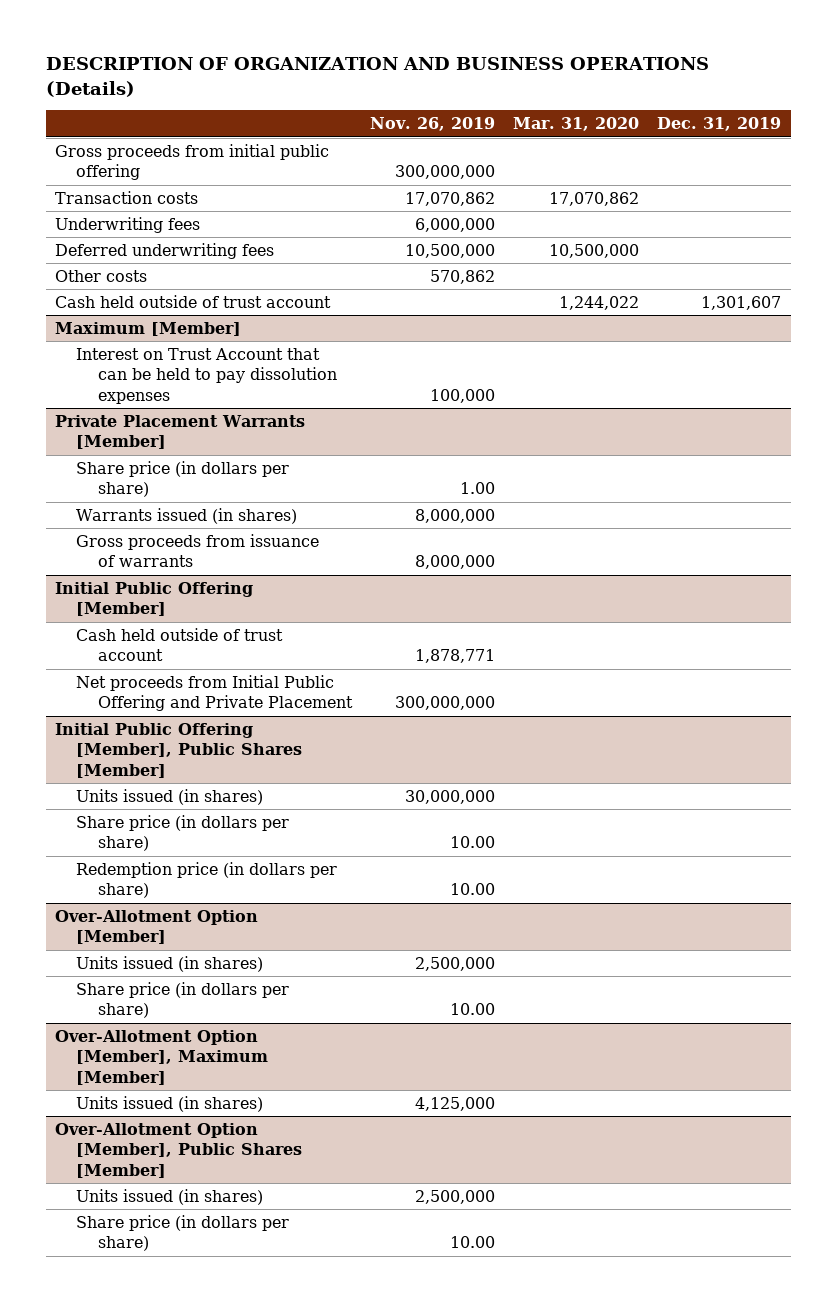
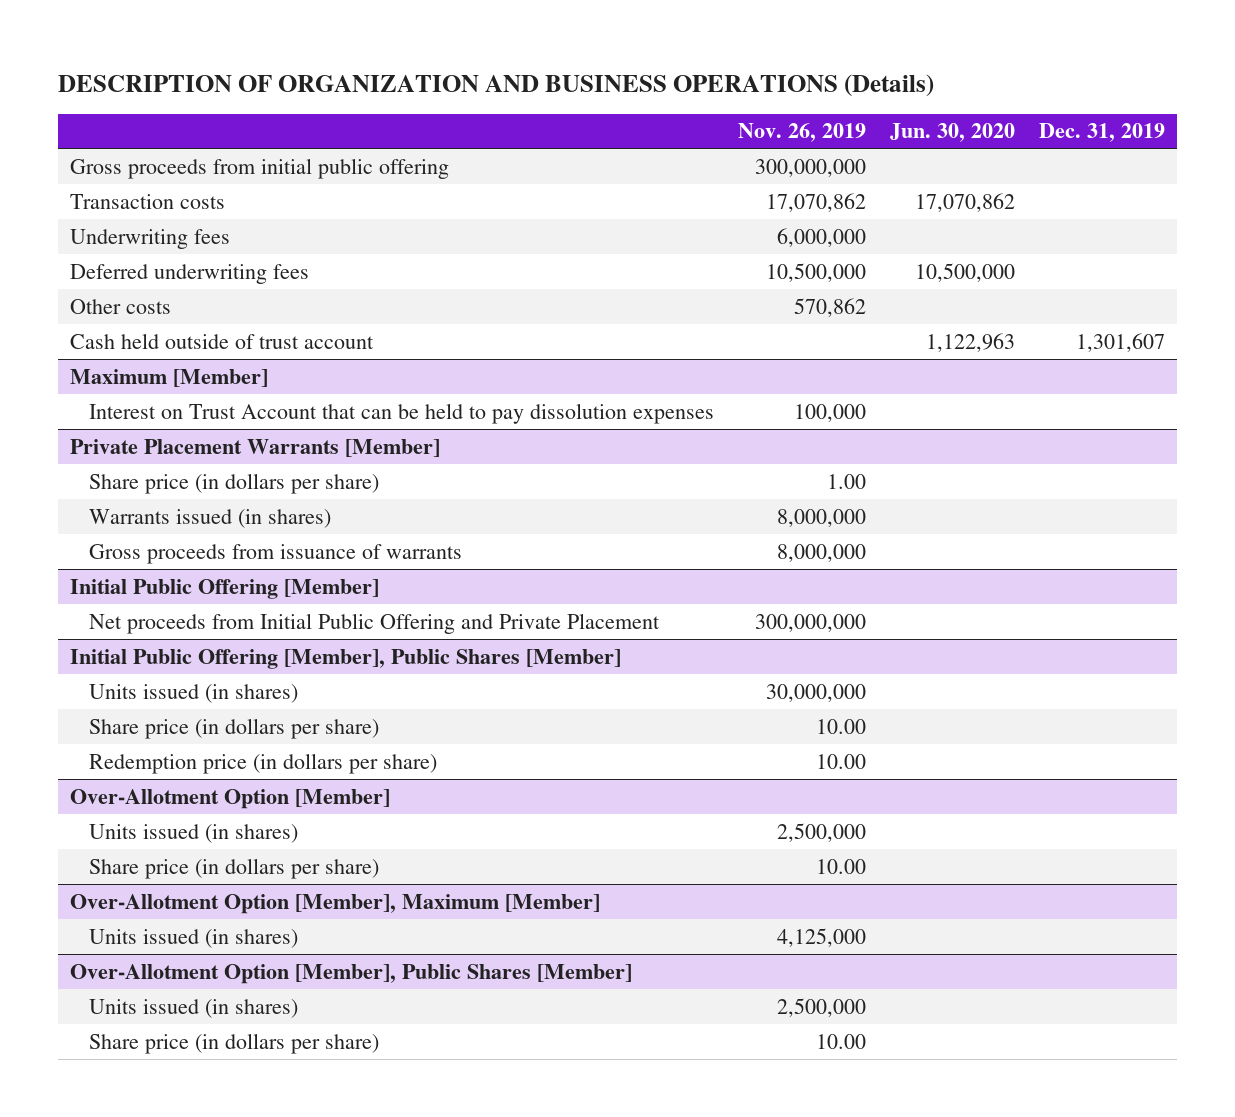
- | Nov. 26, 2019 | Mar. 31, 2020 | Dec. 31, 2019
+ | Nov. 26, 2019 | Jun. 30, 2020 | Dec. 31, 2019
@ Initial Public Offering [Member]
- Cash held outside of trust account | 1,878,771 | |

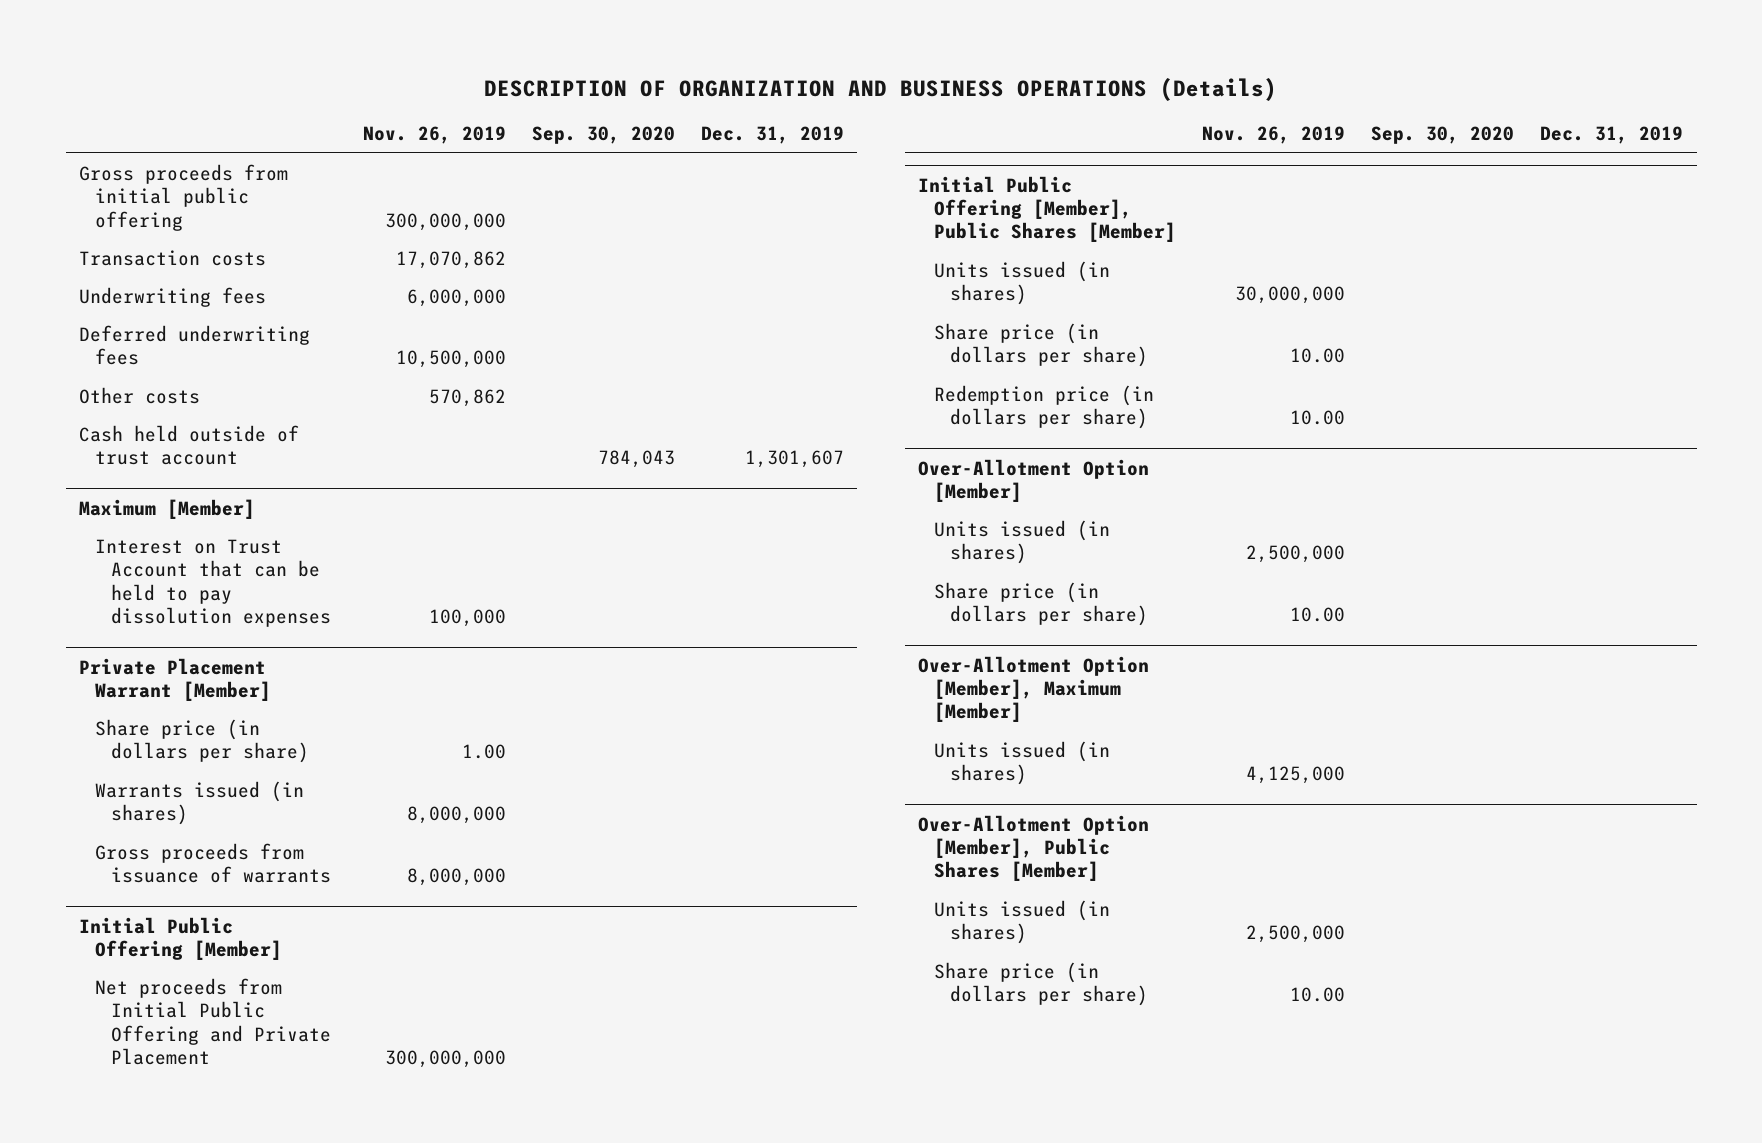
- | Nov. 26, 2019 | Jun. 30, 2020 | Dec. 31, 2019
+ | Nov. 26, 2019 | Sep. 30, 2020 | Dec. 31, 2019
- Private Placement Warrants [Member]
+ Private Placement Warrant [Member]

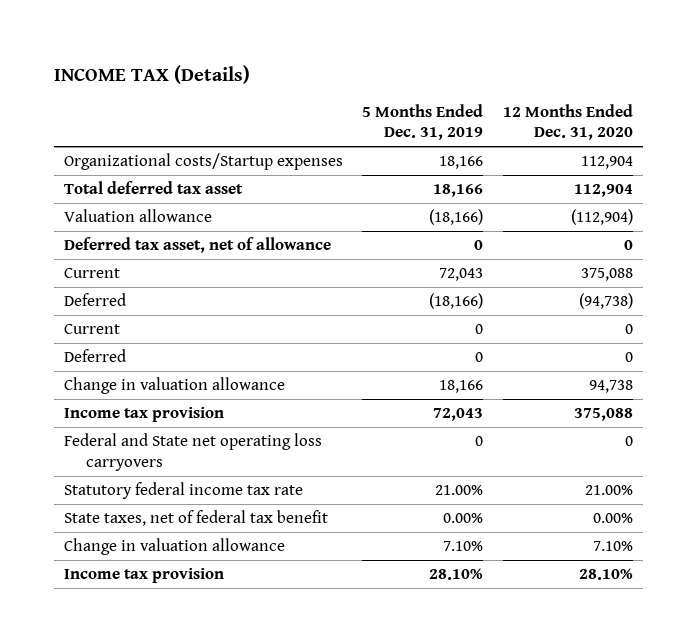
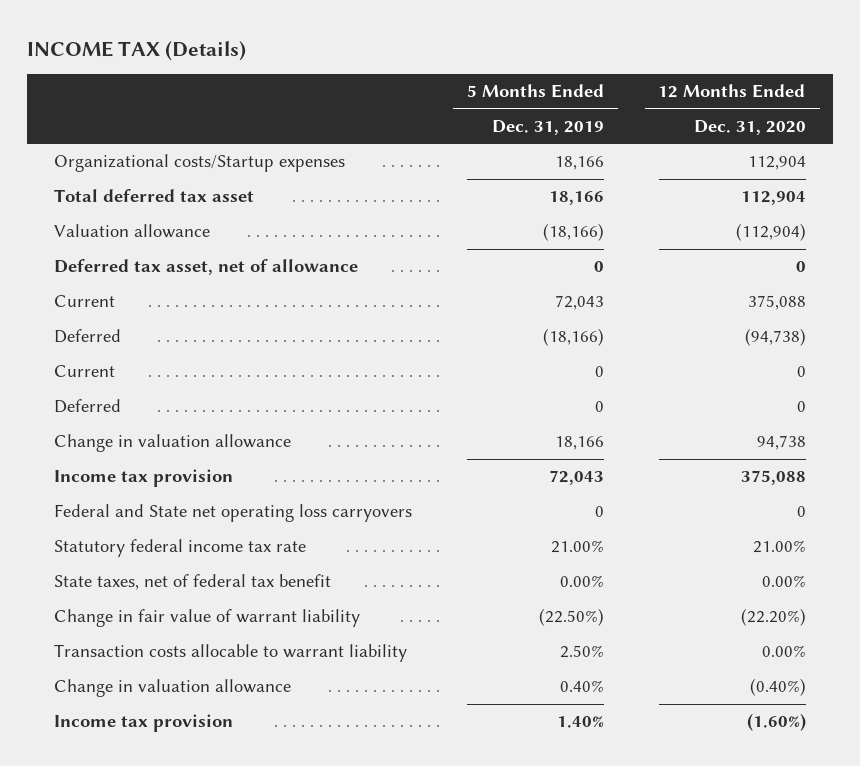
- Change in valuation allowance | 7.10% | 7.10%
- Income tax provision | 28.10% | 28.10%
+ Change in fair value of warrant liability | (22.50%) | (22.20%)
+ Transaction costs allocable to warrant liability | 2.50% | 0.00%
+ Change in valuation allowance | 0.40% | (0.40%)
+ Income tax provision | 1.40% | (1.60%)

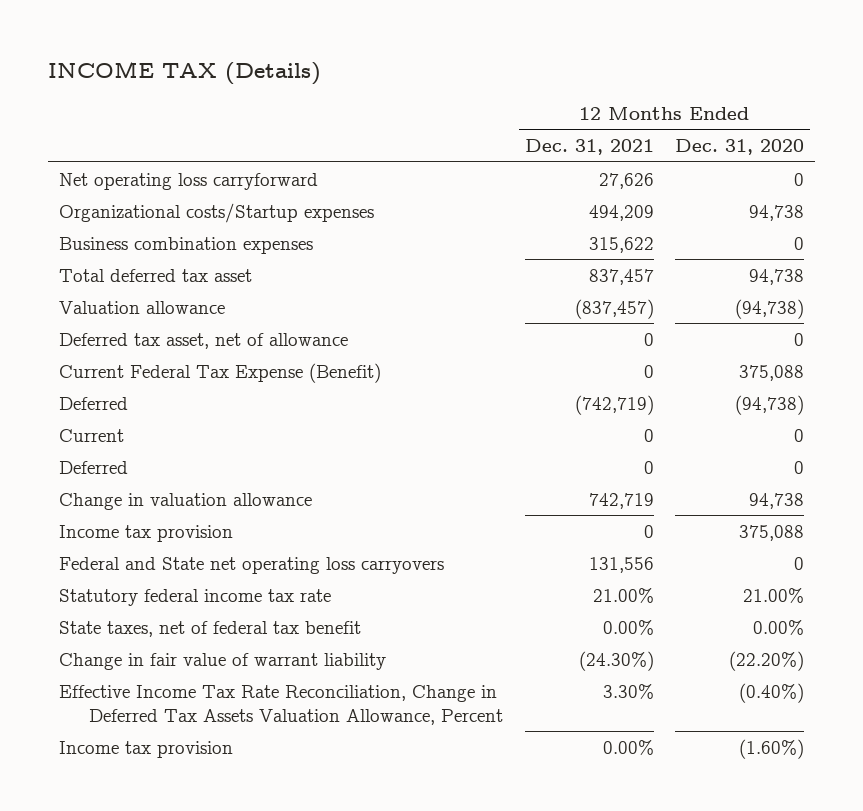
- | 5 Months Ended Dec. 31, 2019 | 12 Months Ended Dec. 31, 2020
+ | 12 Months Ended Dec. 31, 2021 | 12 Months Ended Dec. 31, 2020
- Organizational costs/Startup expenses | 18,166 | 112,904
- Total deferred tax asset | 18,166 | 112,904
- Valuation allowance | (18,166) | (112,904)
+ Net operating loss carryforward | 27,626 | 0
+ Organizational costs/Startup expenses | 494,209 | 94,738
+ Business combination expenses | 315,622 | 0
+ Total deferred tax asset | 837,457 | 94,738
+ Valuation allowance | (837,457) | (94,738)
- Current | 72,043 | 375,088
+ Current Federal Tax Expense (Benefit) | 0 | 375,088
- Transaction costs allocable to warrant liability | 2.50% | 0.00%
- Change in valuation allowance | 0.40% | (0.40%)
+ Effective Income Tax Rate Reconciliation, Change in Deferred Tax Assets Valuation Allowance, Percent | 3.30% | (0.40%)

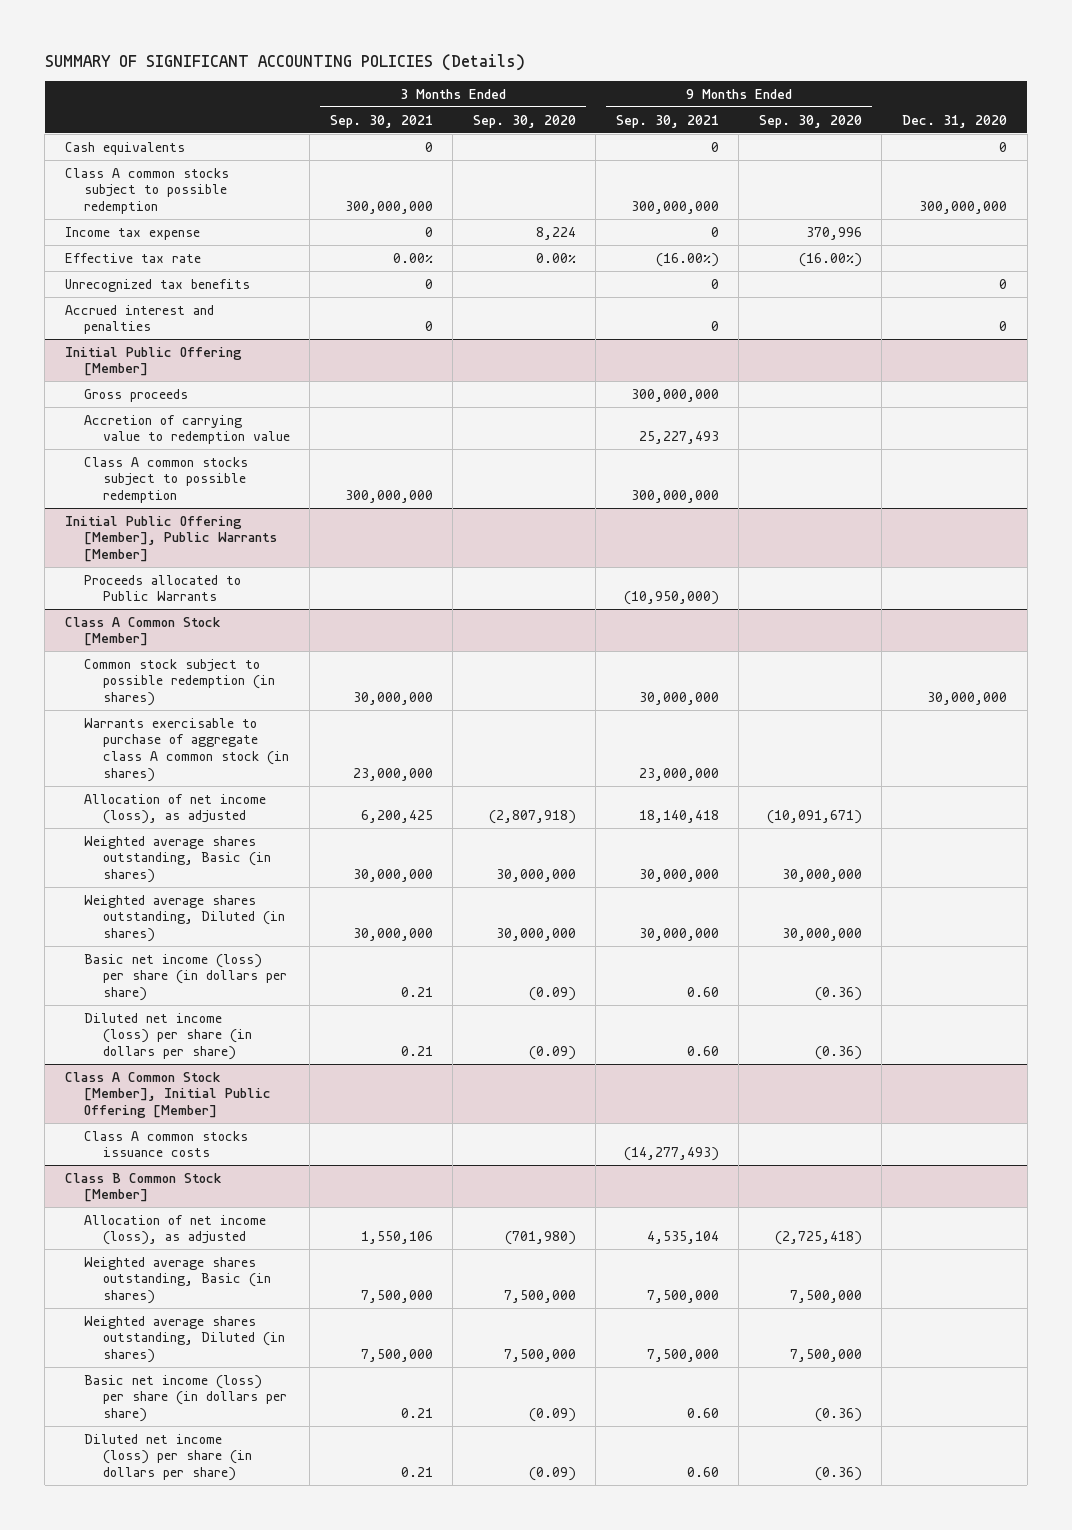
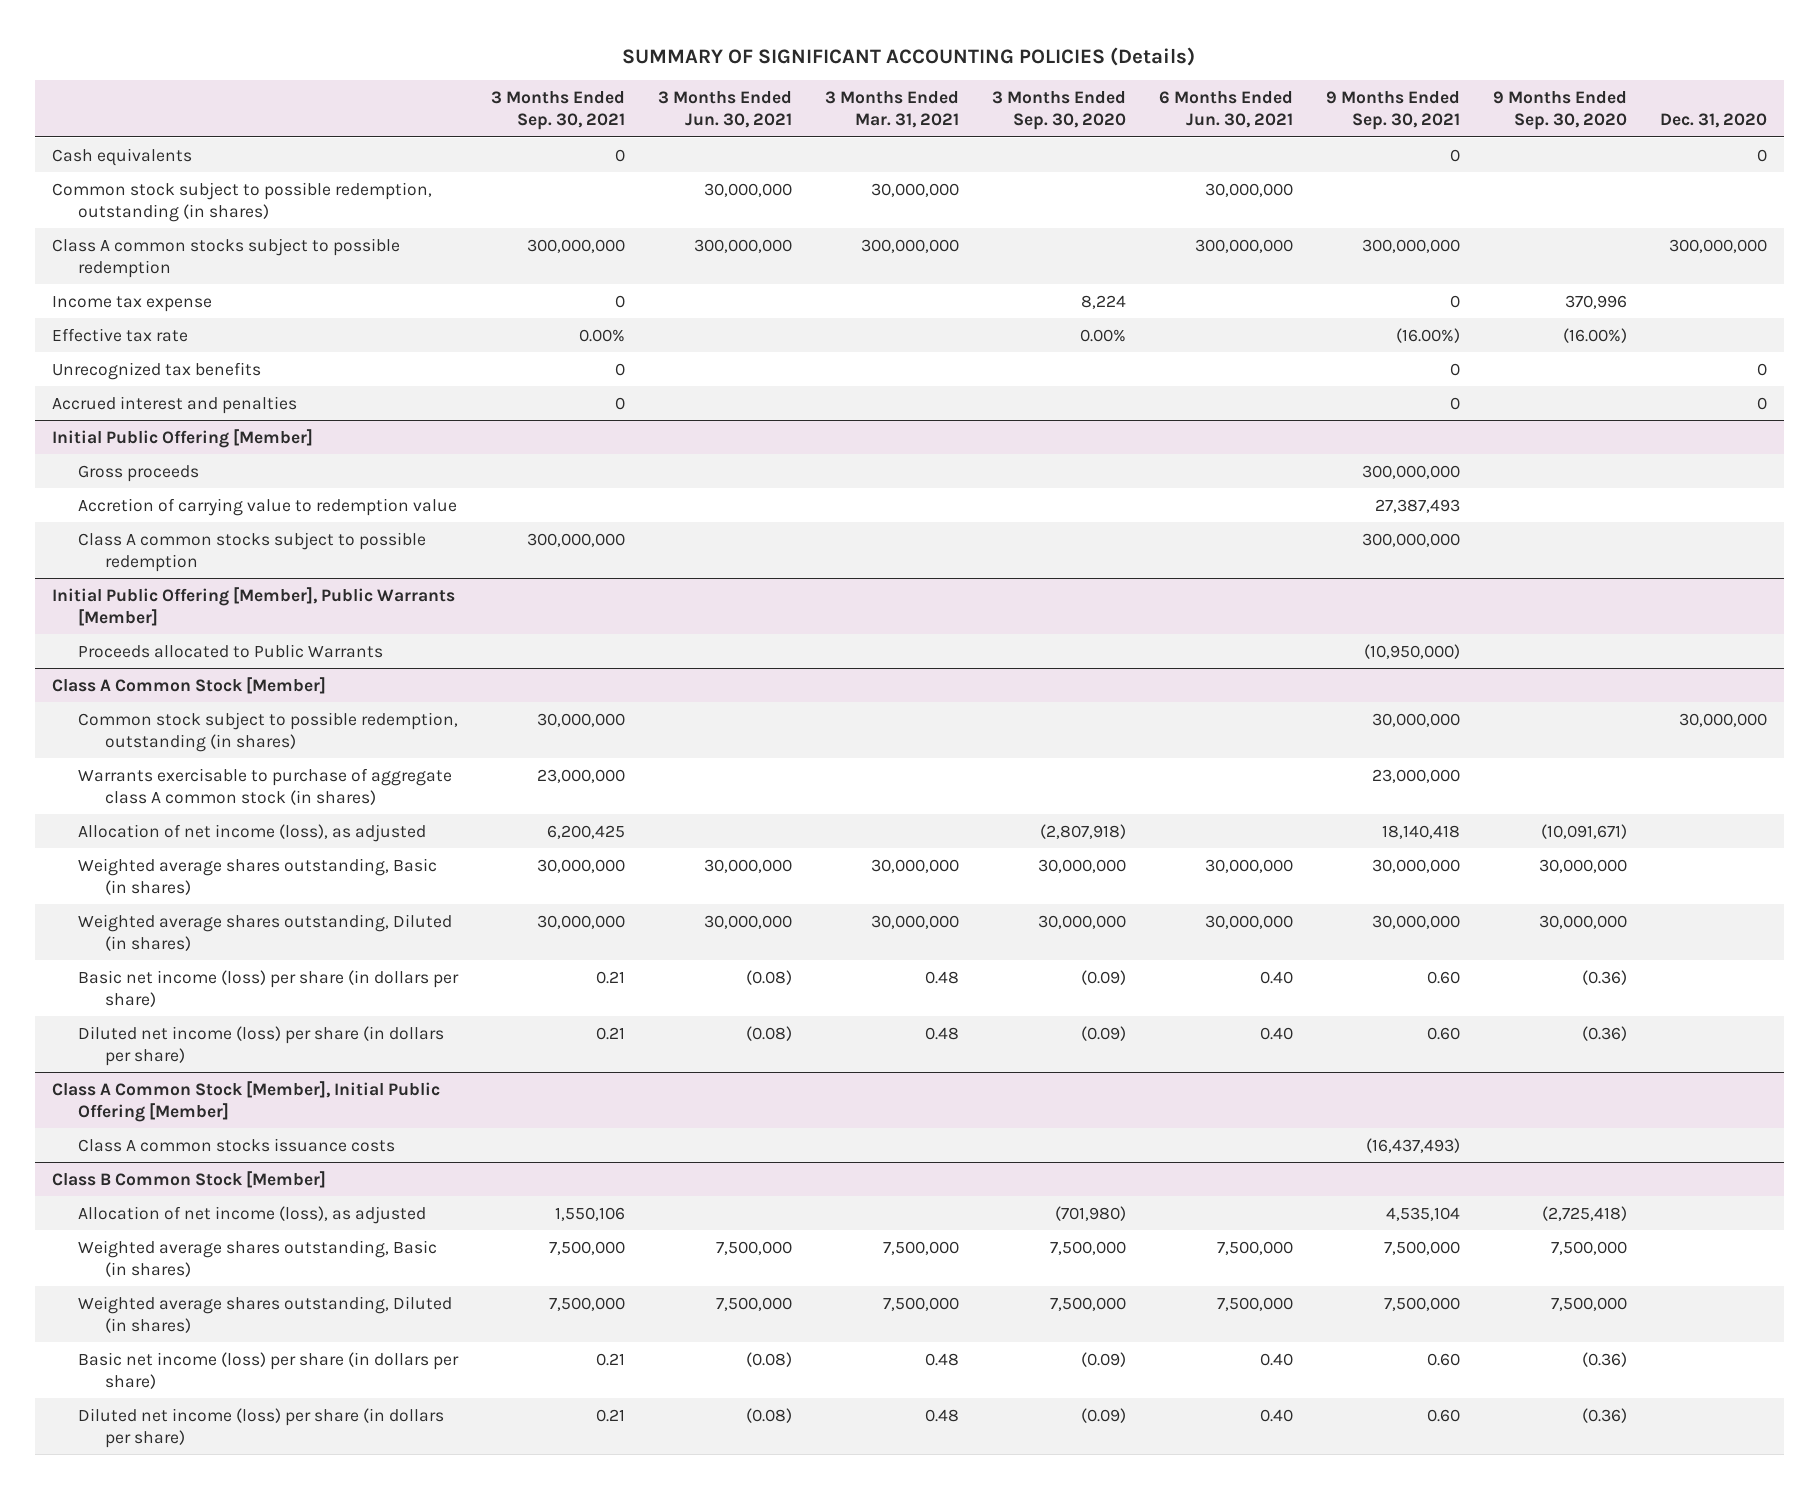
- | 3 Months Ended Sep. 30, 2021 | 3 Months Ended Sep. 30, 2020 | 9 Months Ended Sep. 30, 2021 | 9 Months Ended Sep. 30, 2020 | Dec. 31, 2020
+ | 3 Months Ended Sep. 30, 2021 | 3 Months Ended Jun. 30, 2021 | 3 Months Ended Mar. 31, 2021 | 3 Months Ended Sep. 30, 2020 | 6 Months Ended Jun. 30, 2021 | 9 Months Ended Sep. 30, 2021 | 9 Months Ended Sep. 30, 2020 | Dec. 31, 2020
+ Common stock subject to possible redemption, outstanding (in shares) | | 30,000,000 | 30,000,000 | | 30,000,000 | | |
@ Initial Public Offering [Member]
- Accretion of carrying value to redemption value | | | 25,227,493 | |
+ Accretion of carrying value to redemption value | | | | | | 27,387,493 | |
@ Class A Common Stock [Member]
- Common stock subject to possible redemption (in shares) | 30,000,000 | | 30,000,000 | | 30,000,000
+ Common stock subject to possible redemption, outstanding (in shares) | 30,000,000 | | | | | 30,000,000 | | 30,000,000
@ Class A Common Stock [Member], Initial Public Offering [Member]
- Class A common stocks issuance costs | | | (14,277,493) | |
+ Class A common stocks issuance costs | | | | | | (16,437,493) | |

